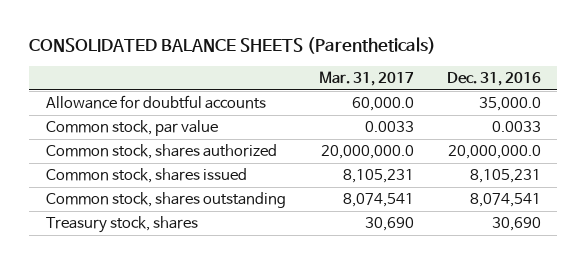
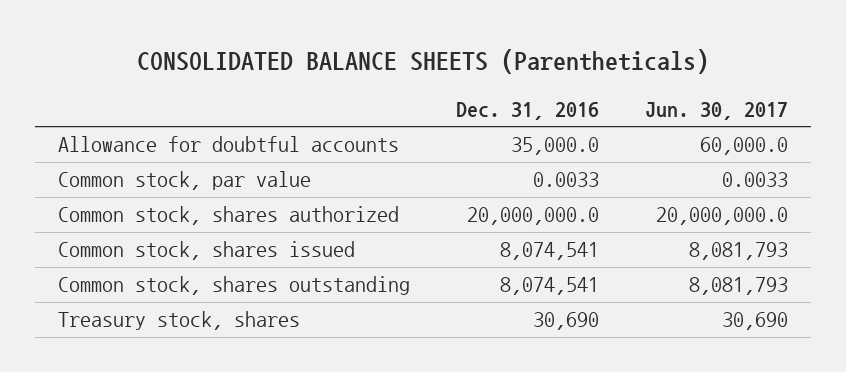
- | Mar. 31, 2017 | Dec. 31, 2016
+ | Dec. 31, 2016 | Jun. 30, 2017
- Common stock, shares issued | 8,105,231 | 8,105,231
+ Common stock, shares issued | 8,074,541 | 8,081,793

